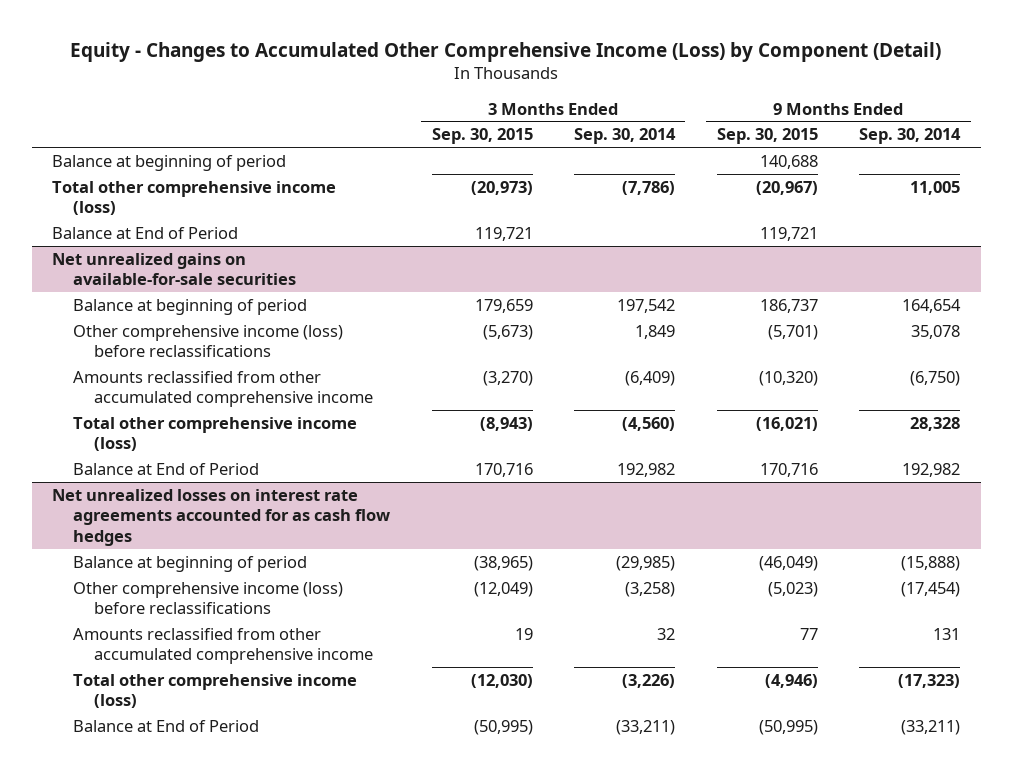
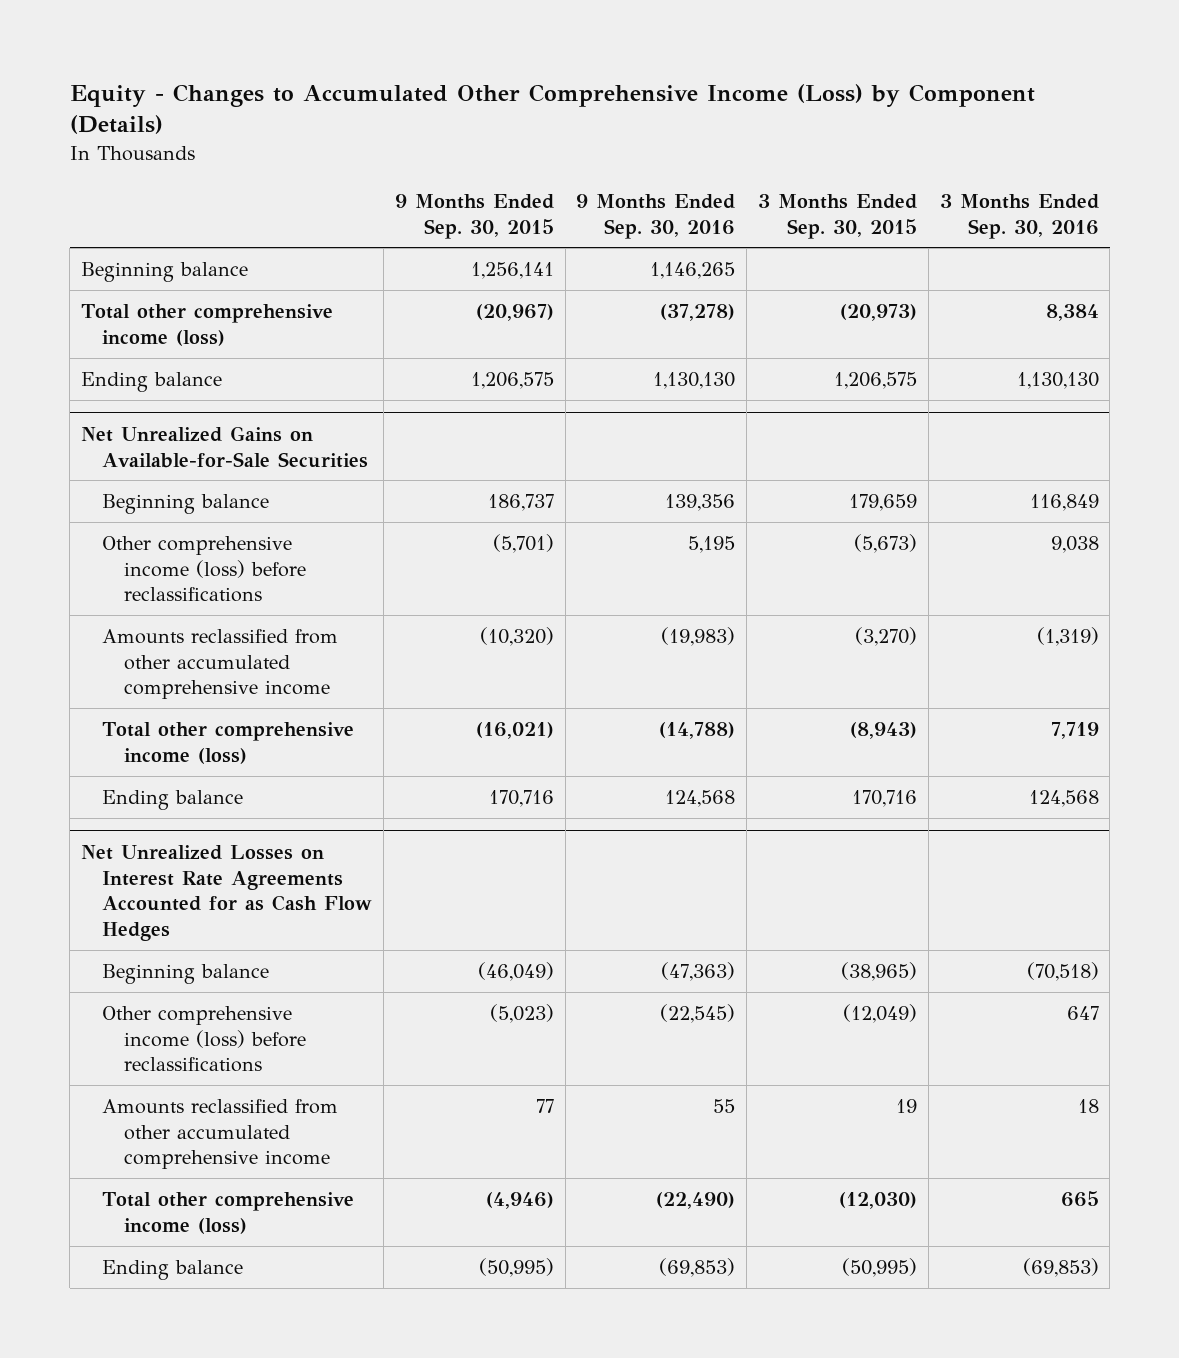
- Equity - Changes to Accumulated Other Comprehensive Income (Loss) by Component (Detail)
+ Equity - Changes to Accumulated Other Comprehensive Income (Loss) by Component (Details)
- | 3 Months Ended Sep. 30, 2015 | 3 Months Ended Sep. 30, 2014 | 9 Months Ended Sep. 30, 2015 | 9 Months Ended Sep. 30, 2014
+ | 9 Months Ended Sep. 30, 2015 | 9 Months Ended Sep. 30, 2016 | 3 Months Ended Sep. 30, 2015 | 3 Months Ended Sep. 30, 2016
- Balance at beginning of period | | | 140,688 |
+ Beginning balance | 1,256,141 | 1,146,265 | |
- Balance at End of Period | 119,721 | | 119,721 |
- Net unrealized gains on available-for-sale securities
- Balance at beginning of period | 179,659 | 197,542 | 186,737 | 164,654
+ Ending balance | 1,206,575 | 1,130,130 | 1,206,575 | 1,130,130
+ Net Unrealized Gains on Available-for-Sale Securities
+ Beginning balance | 186,737 | 139,356 | 179,659 | 116,849
- Balance at End of Period | 170,716 | 192,982 | 170,716 | 192,982
- Net unrealized losses on interest rate agreements accounted for as cash flow hedges
- Balance at beginning of period | (38,965) | (29,985) | (46,049) | (15,888)
+ Ending balance | 170,716 | 124,568 | 170,716 | 124,568
+ Net Unrealized Losses on Interest Rate Agreements Accounted for as Cash Flow Hedges
+ Beginning balance | (46,049) | (47,363) | (38,965) | (70,518)
- Balance at End of Period | (50,995) | (33,211) | (50,995) | (33,211)
+ Ending balance | (50,995) | (69,853) | (50,995) | (69,853)

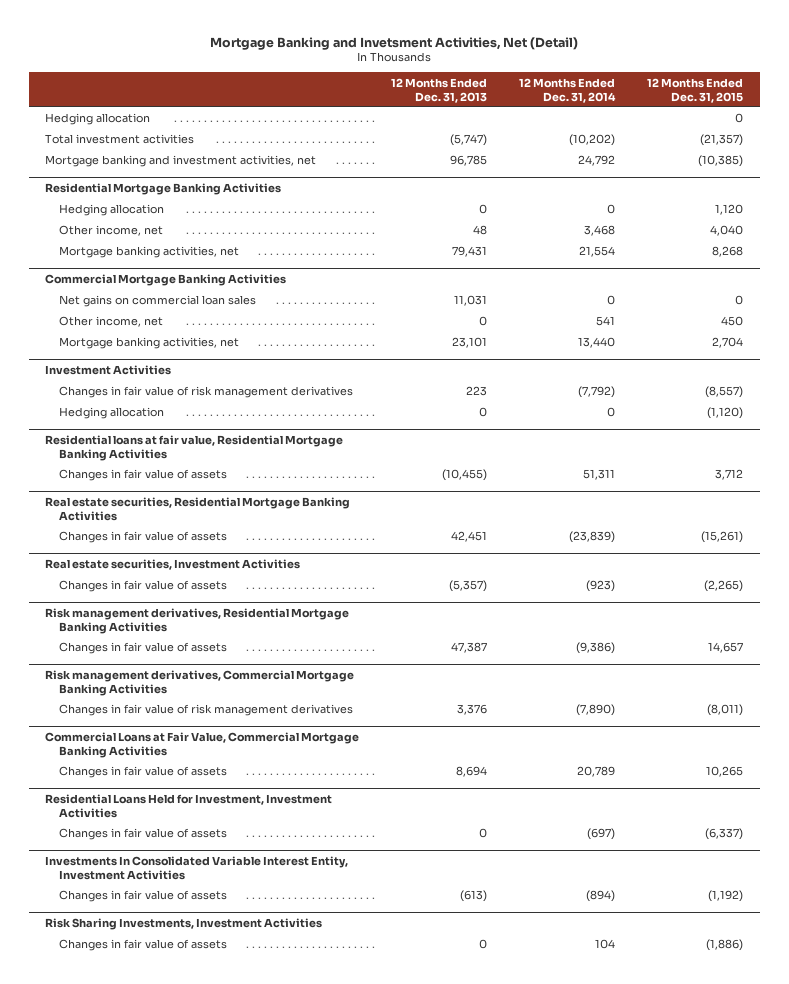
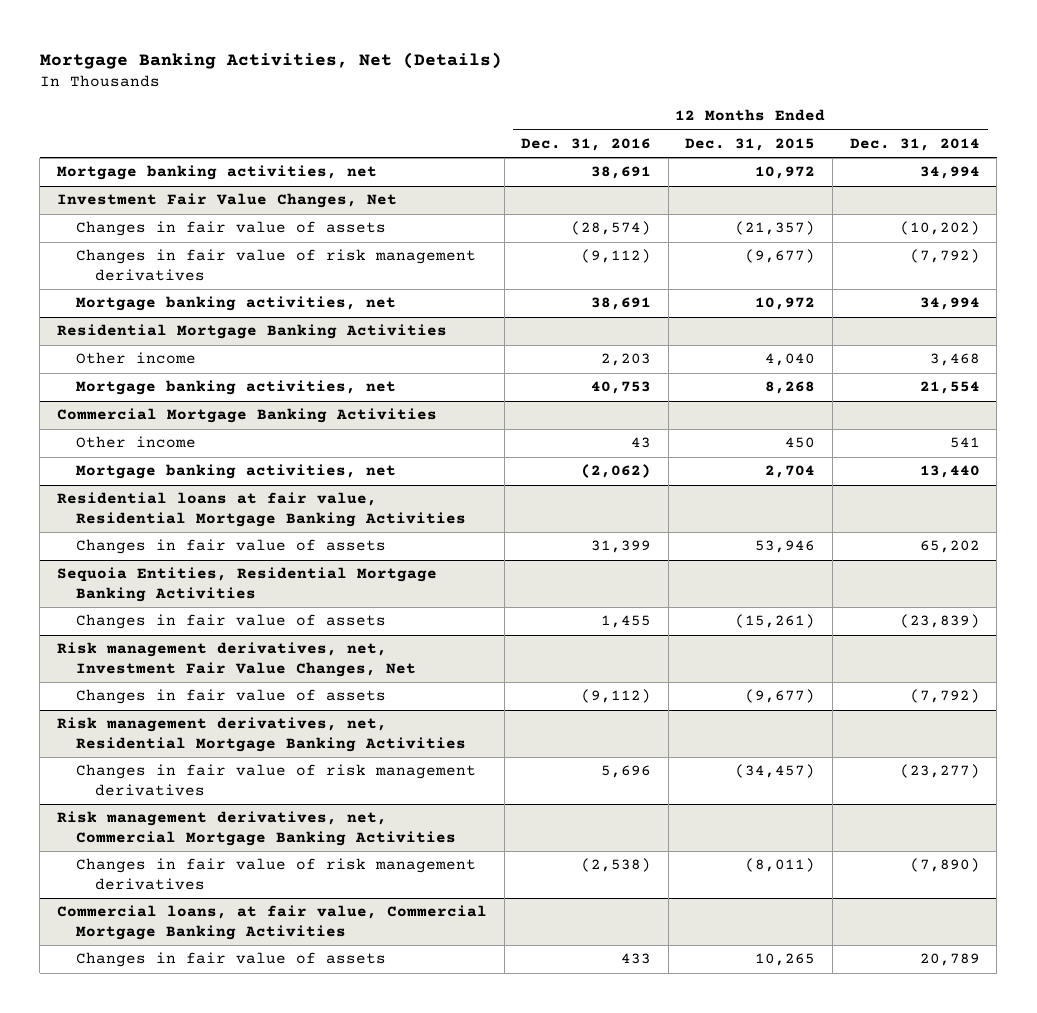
- Mortgage Banking and Invetsment Activities, Net (Detail)
+ Mortgage Banking Activities, Net (Details)
- | 12 Months Ended Dec. 31, 2013 | 12 Months Ended Dec. 31, 2014 | 12 Months Ended Dec. 31, 2015
+ | 12 Months Ended Dec. 31, 2016 | 12 Months Ended Dec. 31, 2015 | 12 Months Ended Dec. 31, 2014
- Hedging allocation | | | 0
- Total investment activities | (5,747) | (10,202) | (21,357)
- Mortgage banking and investment activities, net | 96,785 | 24,792 | (10,385)
+ Mortgage banking activities, net | 38,691 | 10,972 | 34,994
+ Investment Fair Value Changes, Net
+ Changes in fair value of assets | (28,574) | (21,357) | (10,202)
+ Changes in fair value of risk management derivatives | (9,112) | (9,677) | (7,792)
+ Mortgage banking activities, net | 38,691 | 10,972 | 34,994
@ Residential Mortgage Banking Activities
- Hedging allocation | 0 | 0 | 1,120
- Other income, net | 48 | 3,468 | 4,040
+ Other income | 2,203 | 4,040 | 3,468
@ Commercial Mortgage Banking Activities
- Net gains on commercial loan sales | 11,031 | 0 | 0
- Other income, net | 0 | 541 | 450
+ Other income | 43 | 450 | 541
- Investment Activities
- Changes in fair value of risk management derivatives | 223 | (7,792) | (8,557)
- Hedging allocation | 0 | 0 | (1,120)
@ Residential loans at fair value, Residential Mortgage Banking Activities
- Changes in fair value of assets | (10,455) | 51,311 | 3,712
- Real estate securities, Residential Mortgage Banking Activities
@ Residential loans at fair value, Residential Mortgage Banking Activities
+ Changes in fair value of assets | 31,399 | 53,946 | 65,202
+ Sequoia Entities, Residential Mortgage Banking Activities
- Real estate securities, Investment Activities
- Changes in fair value of assets | (5,357) | (923) | (2,265)
- Risk management derivatives, Residential Mortgage Banking Activities
- Changes in fair value of assets | 47,387 | (9,386) | 14,657
- Risk management derivatives, Commercial Mortgage Banking Activities
+ Risk management derivatives, net, Investment Fair Value Changes, Net
+ Changes in fair value of assets | (9,112) | (9,677) | (7,792)
+ Risk management derivatives, net, Residential Mortgage Banking Activities
+ Changes in fair value of risk management derivatives | 5,696 | (34,457) | (23,277)
+ Risk management derivatives, net, Commercial Mortgage Banking Activities
- Commercial Loans at Fair Value, Commercial Mortgage Banking Activities
+ Commercial loans, at fair value, Commercial Mortgage Banking Activities
- Residential Loans Held for Investment, Investment Activities
- Changes in fair value of assets | 0 | (697) | (6,337)
- Investments In Consolidated Variable Interest Entity, Investment Activities
- Changes in fair value of assets | (613) | (894) | (1,192)
- Risk Sharing Investments, Investment Activities
- Changes in fair value of assets | 0 | 104 | (1,886)

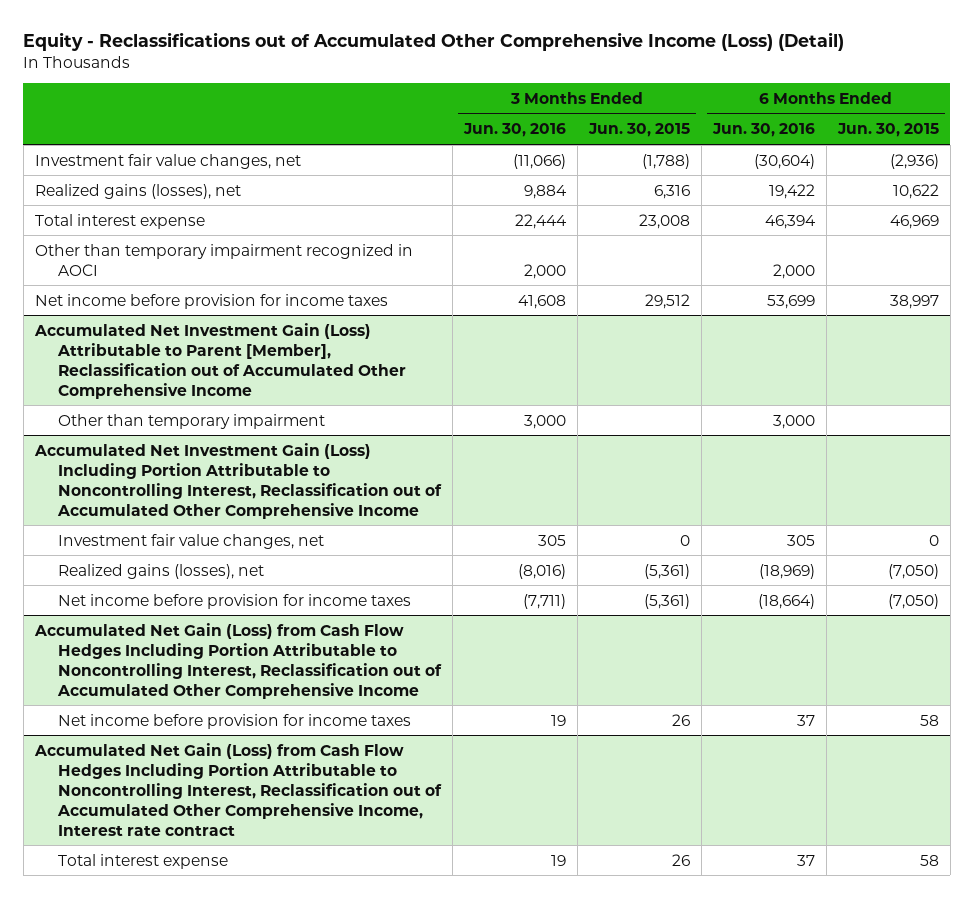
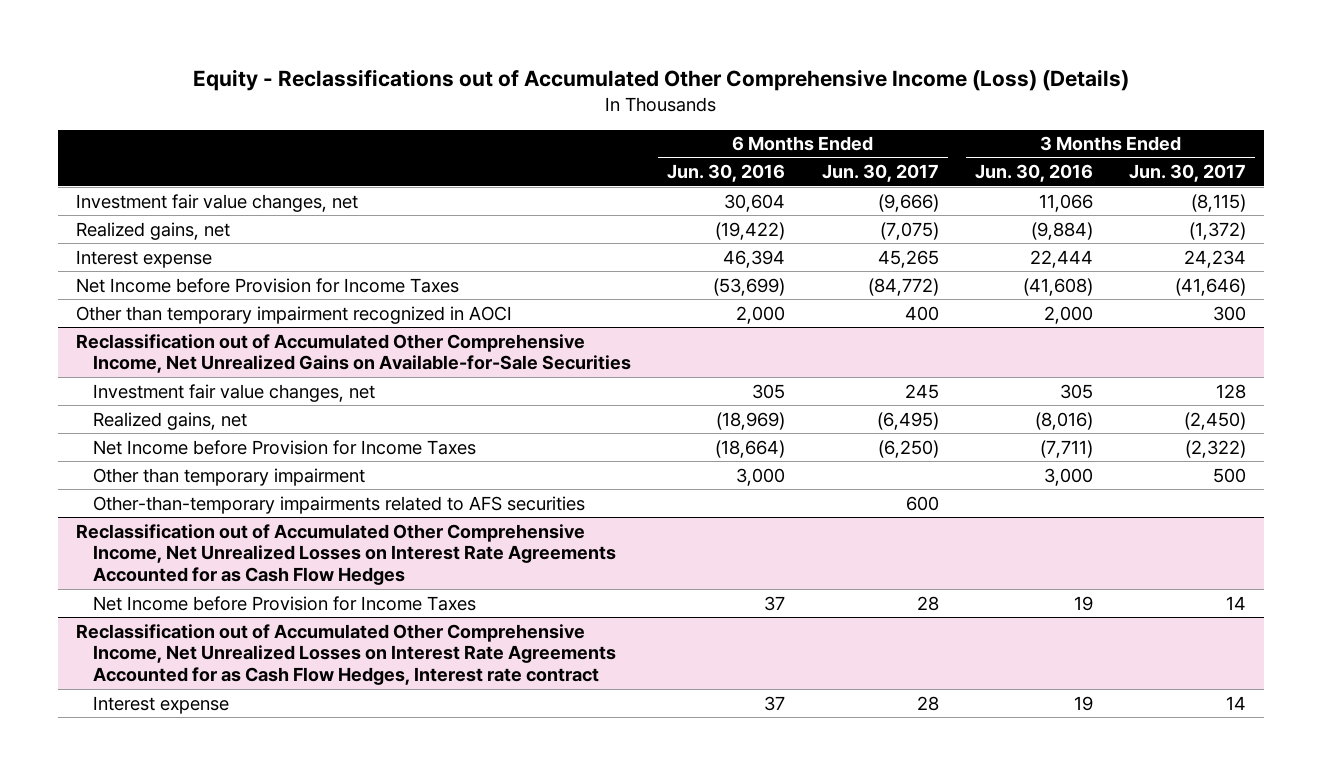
- Equity - Reclassifications out of Accumulated Other Comprehensive Income (Loss) (Detail)
+ Equity - Reclassifications out of Accumulated Other Comprehensive Income (Loss) (Details)
- | 3 Months Ended Jun. 30, 2016 | 3 Months Ended Jun. 30, 2015 | 6 Months Ended Jun. 30, 2016 | 6 Months Ended Jun. 30, 2015
+ | 6 Months Ended Jun. 30, 2016 | 6 Months Ended Jun. 30, 2017 | 3 Months Ended Jun. 30, 2016 | 3 Months Ended Jun. 30, 2017
- Investment fair value changes, net | (11,066) | (1,788) | (30,604) | (2,936)
- Realized gains (losses), net | 9,884 | 6,316 | 19,422 | 10,622
- Total interest expense | 22,444 | 23,008 | 46,394 | 46,969
+ Investment fair value changes, net | 30,604 | (9,666) | 11,066 | (8,115)
+ Realized gains, net | (19,422) | (7,075) | (9,884) | (1,372)
+ Interest expense | 46,394 | 45,265 | 22,444 | 24,234
+ Net Income before Provision for Income Taxes | (53,699) | (84,772) | (41,608) | (41,646)
- Net income before provision for income taxes | 41,608 | 29,512 | 53,699 | 38,997
- Accumulated Net Investment Gain (Loss) Attributable to Parent [Member], Reclassification out of Accumulated Other Comprehensive Income
- Other than temporary impairment | 3,000 | | 3,000 |
- Accumulated Net Investment Gain (Loss) Including Portion Attributable to Noncontrolling Interest, Reclassification out of Accumulated Other Comprehensive Income
+ Reclassification out of Accumulated Other Comprehensive Income, Net Unrealized Gains on Available-for-Sale Securities
- Realized gains (losses), net | (8,016) | (5,361) | (18,969) | (7,050)
- Net income before provision for income taxes | (7,711) | (5,361) | (18,664) | (7,050)
- Accumulated Net Gain (Loss) from Cash Flow Hedges Including Portion Attributable to Noncontrolling Interest, Reclassification out of Accumulated Other Comprehensive Income
- Net income before provision for income taxes | 19 | 26 | 37 | 58
- Accumulated Net Gain (Loss) from Cash Flow Hedges Including Portion Attributable to Noncontrolling Interest, Reclassification out of Accumulated Other Comprehensive Income, Interest rate contract
- Total interest expense | 19 | 26 | 37 | 58
+ Realized gains, net | (18,969) | (6,495) | (8,016) | (2,450)
+ Net Income before Provision for Income Taxes | (18,664) | (6,250) | (7,711) | (2,322)
+ Other than temporary impairment | 3,000 | | 3,000 | 500
+ Other-than-temporary impairments related to AFS securities | | 600 | |
+ Reclassification out of Accumulated Other Comprehensive Income, Net Unrealized Losses on Interest Rate Agreements Accounted for as Cash Flow Hedges
+ Net Income before Provision for Income Taxes | 37 | 28 | 19 | 14
+ Reclassification out of Accumulated Other Comprehensive Income, Net Unrealized Losses on Interest Rate Agreements Accounted for as Cash Flow Hedges, Interest rate contract
+ Interest expense | 37 | 28 | 19 | 14

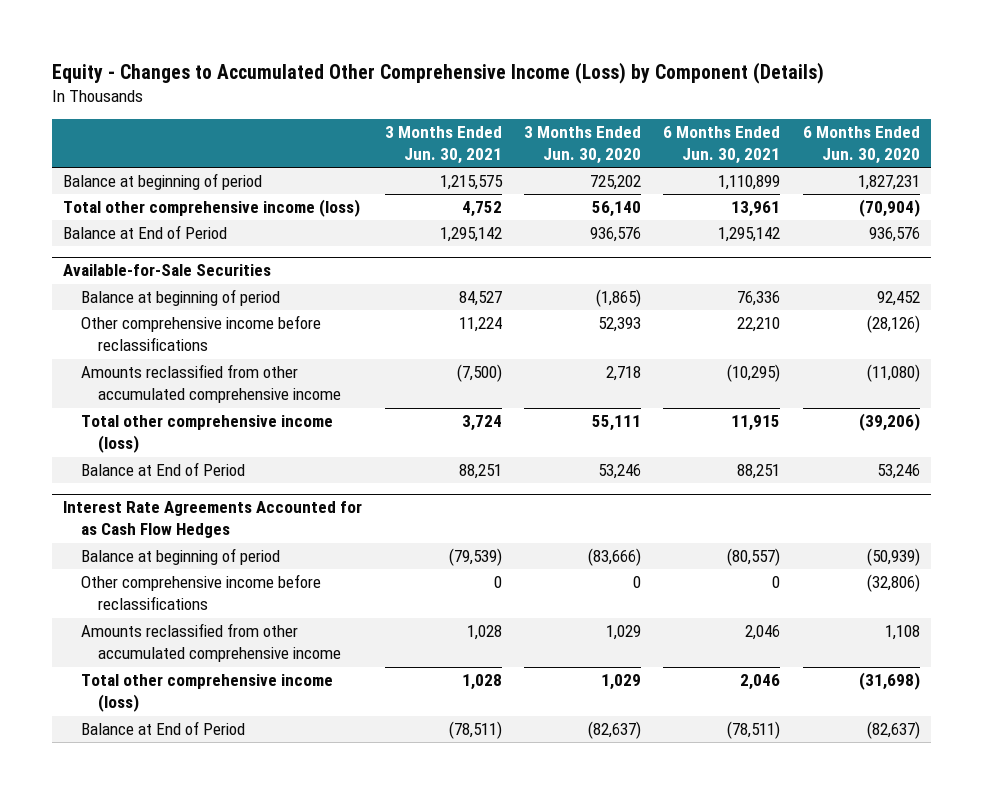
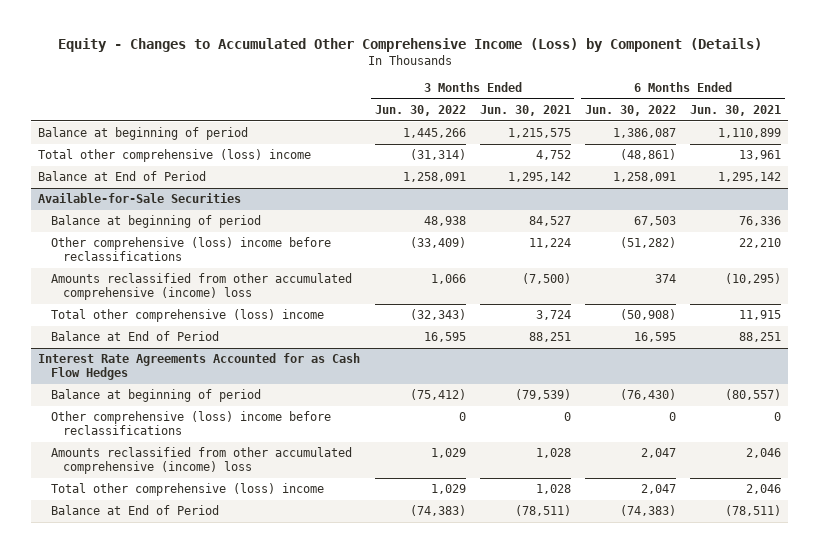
- | 3 Months Ended Jun. 30, 2021 | 3 Months Ended Jun. 30, 2020 | 6 Months Ended Jun. 30, 2021 | 6 Months Ended Jun. 30, 2020
+ | 3 Months Ended Jun. 30, 2022 | 3 Months Ended Jun. 30, 2021 | 6 Months Ended Jun. 30, 2022 | 6 Months Ended Jun. 30, 2021
- Total other comprehensive income (loss) | 4,752 | 56,140 | 13,961 | (70,904)
+ Total other comprehensive (loss) income | (31,314) | 4,752 | (48,861) | 13,961
@ Available-for-Sale Securities
- Other comprehensive income before reclassifications | 11,224 | 52,393 | 22,210 | (28,126)
- Amounts reclassified from other accumulated comprehensive income | (7,500) | 2,718 | (10,295) | (11,080)
- Total other comprehensive income (loss) | 3,724 | 55,111 | 11,915 | (39,206)
+ Other comprehensive (loss) income before reclassifications | (33,409) | 11,224 | (51,282) | 22,210
+ Amounts reclassified from other accumulated comprehensive (income) loss | 1,066 | (7,500) | 374 | (10,295)
+ Total other comprehensive (loss) income | (32,343) | 3,724 | (50,908) | 11,915
@ Interest Rate Agreements Accounted for as Cash Flow Hedges
- Other comprehensive income before reclassifications | 0 | 0 | 0 | (32,806)
- Amounts reclassified from other accumulated comprehensive income | 1,028 | 1,029 | 2,046 | 1,108
- Total other comprehensive income (loss) | 1,028 | 1,029 | 2,046 | (31,698)
+ Other comprehensive (loss) income before reclassifications | 0 | 0 | 0 | 0
+ Amounts reclassified from other accumulated comprehensive (income) loss | 1,029 | 1,028 | 2,047 | 2,046
+ Total other comprehensive (loss) income | 1,029 | 1,028 | 2,047 | 2,046

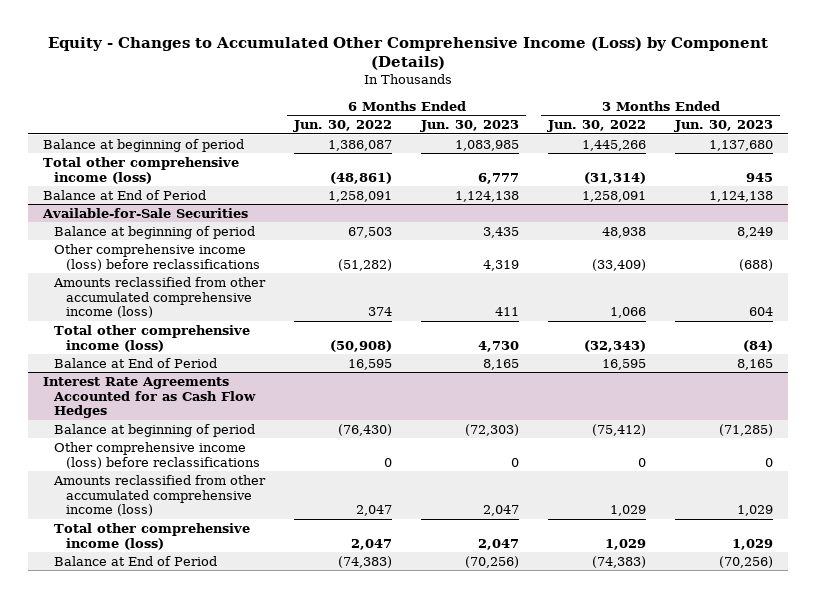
- | 3 Months Ended Jun. 30, 2022 | 3 Months Ended Jun. 30, 2021 | 6 Months Ended Jun. 30, 2022 | 6 Months Ended Jun. 30, 2021
+ | 6 Months Ended Jun. 30, 2022 | 6 Months Ended Jun. 30, 2023 | 3 Months Ended Jun. 30, 2022 | 3 Months Ended Jun. 30, 2023
- Total other comprehensive (loss) income | (31,314) | 4,752 | (48,861) | 13,961
+ Total other comprehensive income (loss) | (48,861) | 6,777 | (31,314) | 945
@ Available-for-Sale Securities
- Other comprehensive (loss) income before reclassifications | (33,409) | 11,224 | (51,282) | 22,210
- Amounts reclassified from other accumulated comprehensive (income) loss | 1,066 | (7,500) | 374 | (10,295)
- Total other comprehensive (loss) income | (32,343) | 3,724 | (50,908) | 11,915
+ Other comprehensive income (loss) before reclassifications | (51,282) | 4,319 | (33,409) | (688)
+ Amounts reclassified from other accumulated comprehensive income (loss) | 374 | 411 | 1,066 | 604
+ Total other comprehensive income (loss) | (50,908) | 4,730 | (32,343) | (84)
@ Interest Rate Agreements Accounted for as Cash Flow Hedges
- Other comprehensive (loss) income before reclassifications | 0 | 0 | 0 | 0
- Amounts reclassified from other accumulated comprehensive (income) loss | 1,029 | 1,028 | 2,047 | 2,046
- Total other comprehensive (loss) income | 1,029 | 1,028 | 2,047 | 2,046
+ Other comprehensive income (loss) before reclassifications | 0 | 0 | 0 | 0
+ Amounts reclassified from other accumulated comprehensive income (loss) | 2,047 | 2,047 | 1,029 | 1,029
+ Total other comprehensive income (loss) | 2,047 | 2,047 | 1,029 | 1,029

